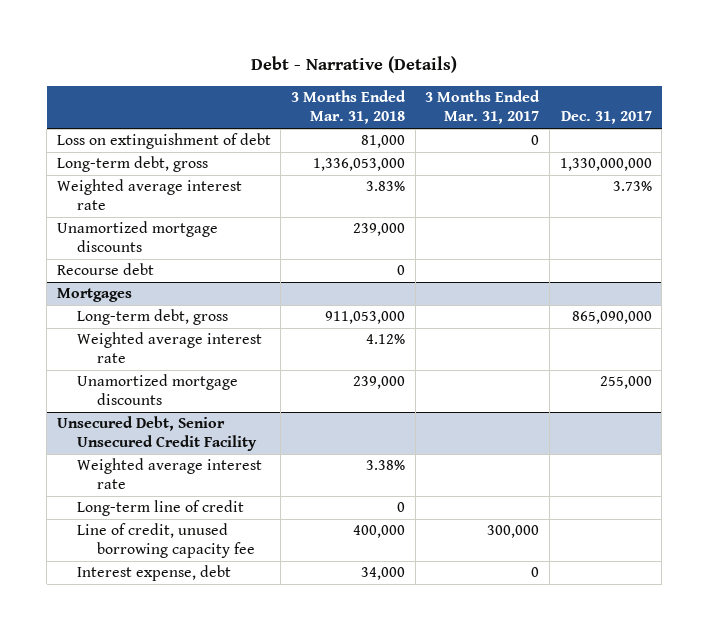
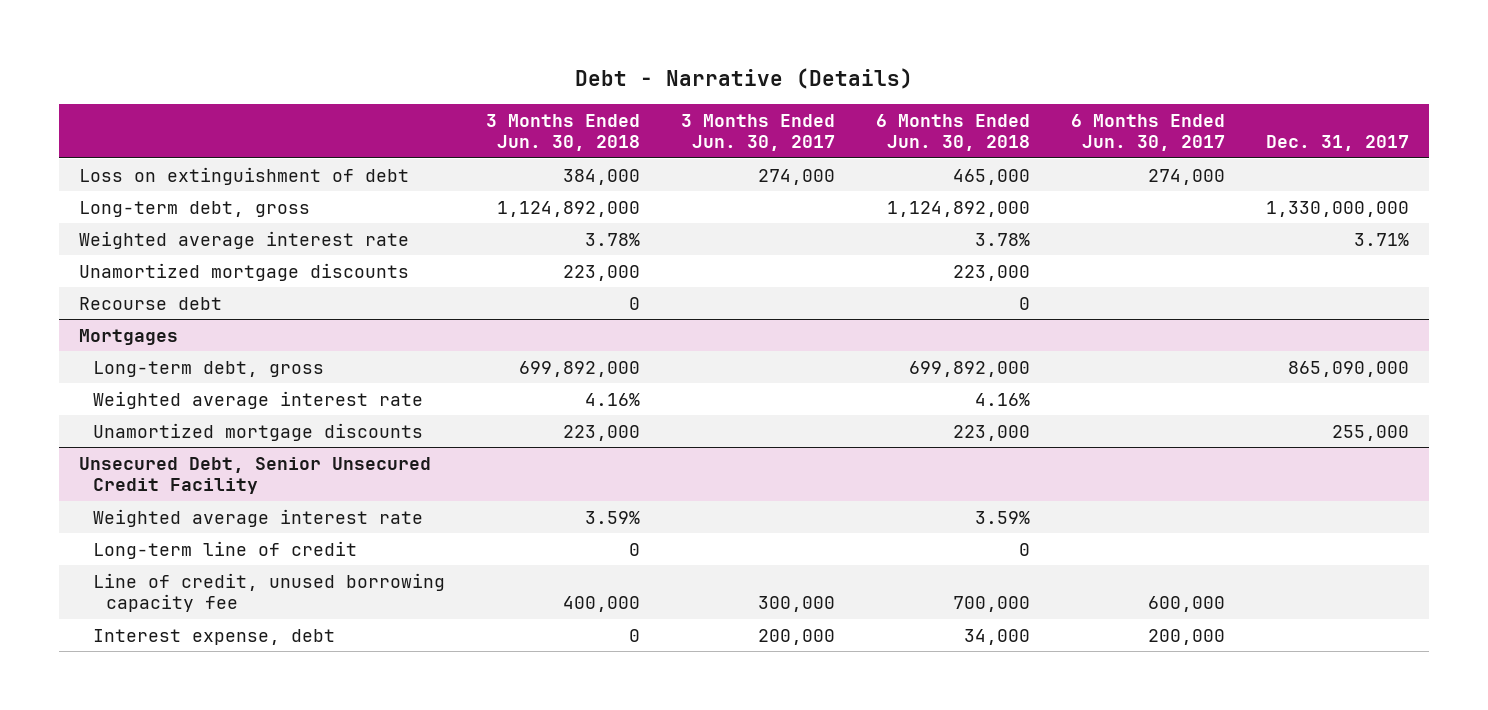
- | 3 Months Ended Mar. 31, 2018 | 3 Months Ended Mar. 31, 2017 | Dec. 31, 2017
+ | 3 Months Ended Jun. 30, 2018 | 3 Months Ended Jun. 30, 2017 | 6 Months Ended Jun. 30, 2018 | 6 Months Ended Jun. 30, 2017 | Dec. 31, 2017
- Weighted average interest rate | 3.83% | | 3.73%
+ Weighted average interest rate | 3.78% | | 3.78% | | 3.71%

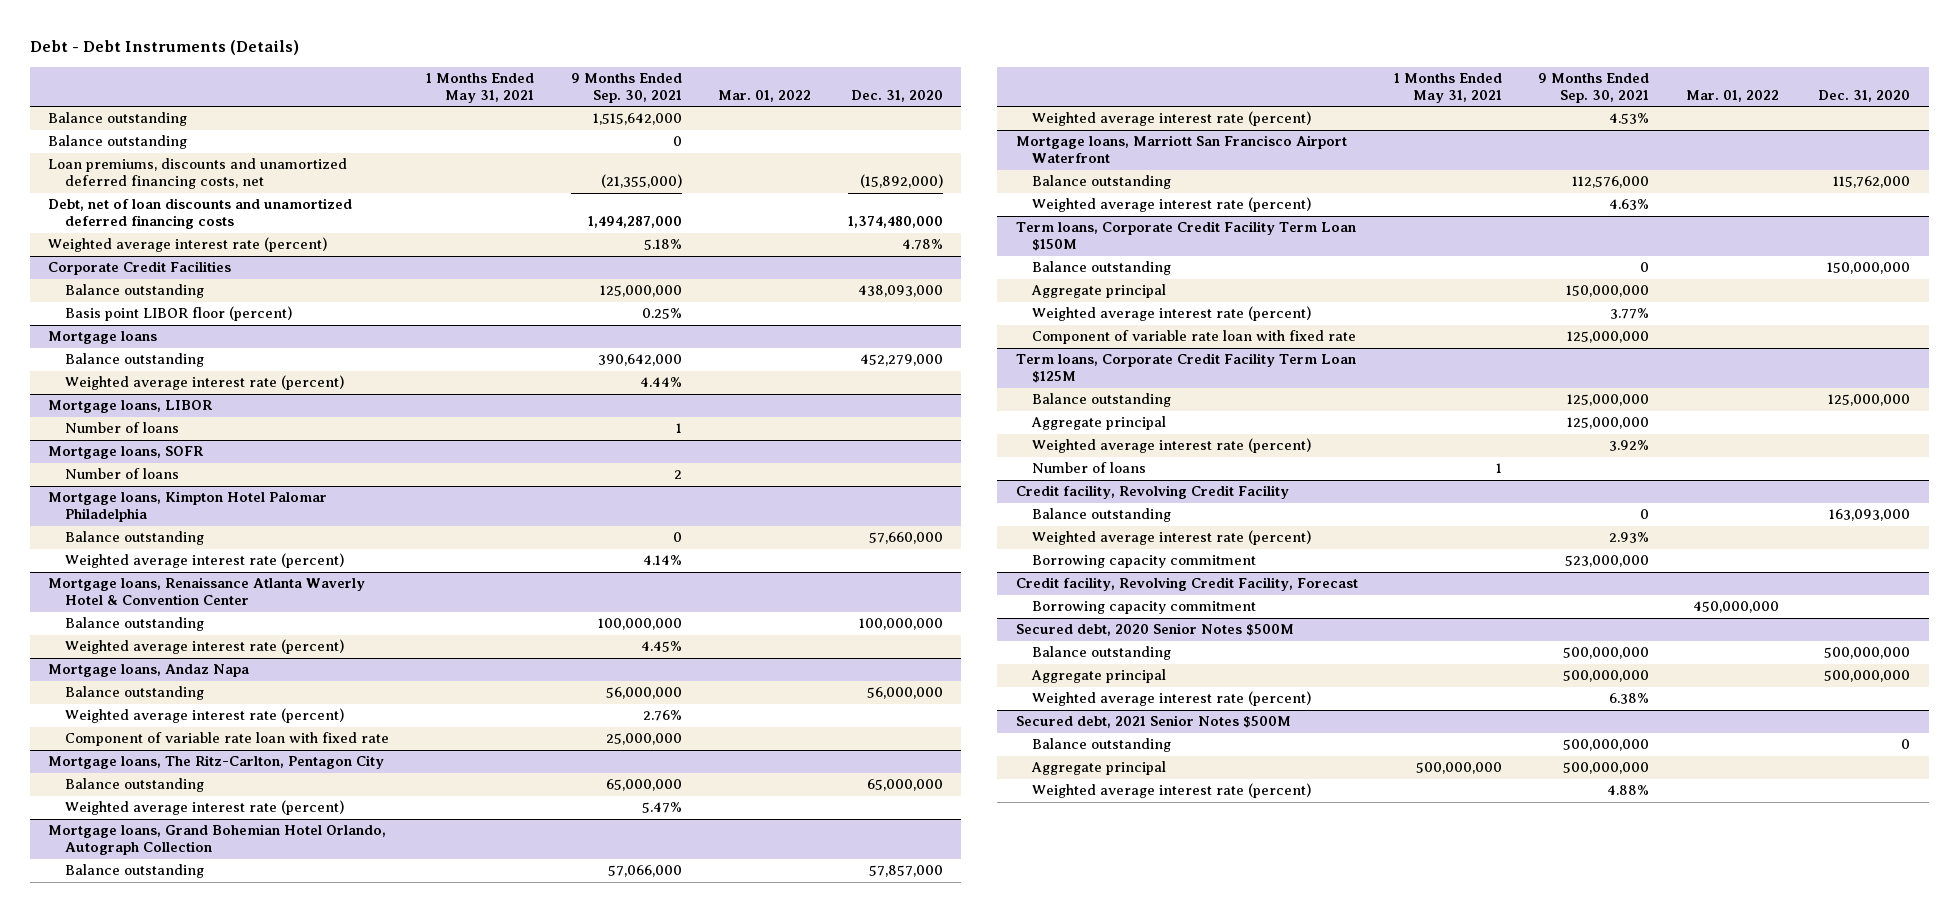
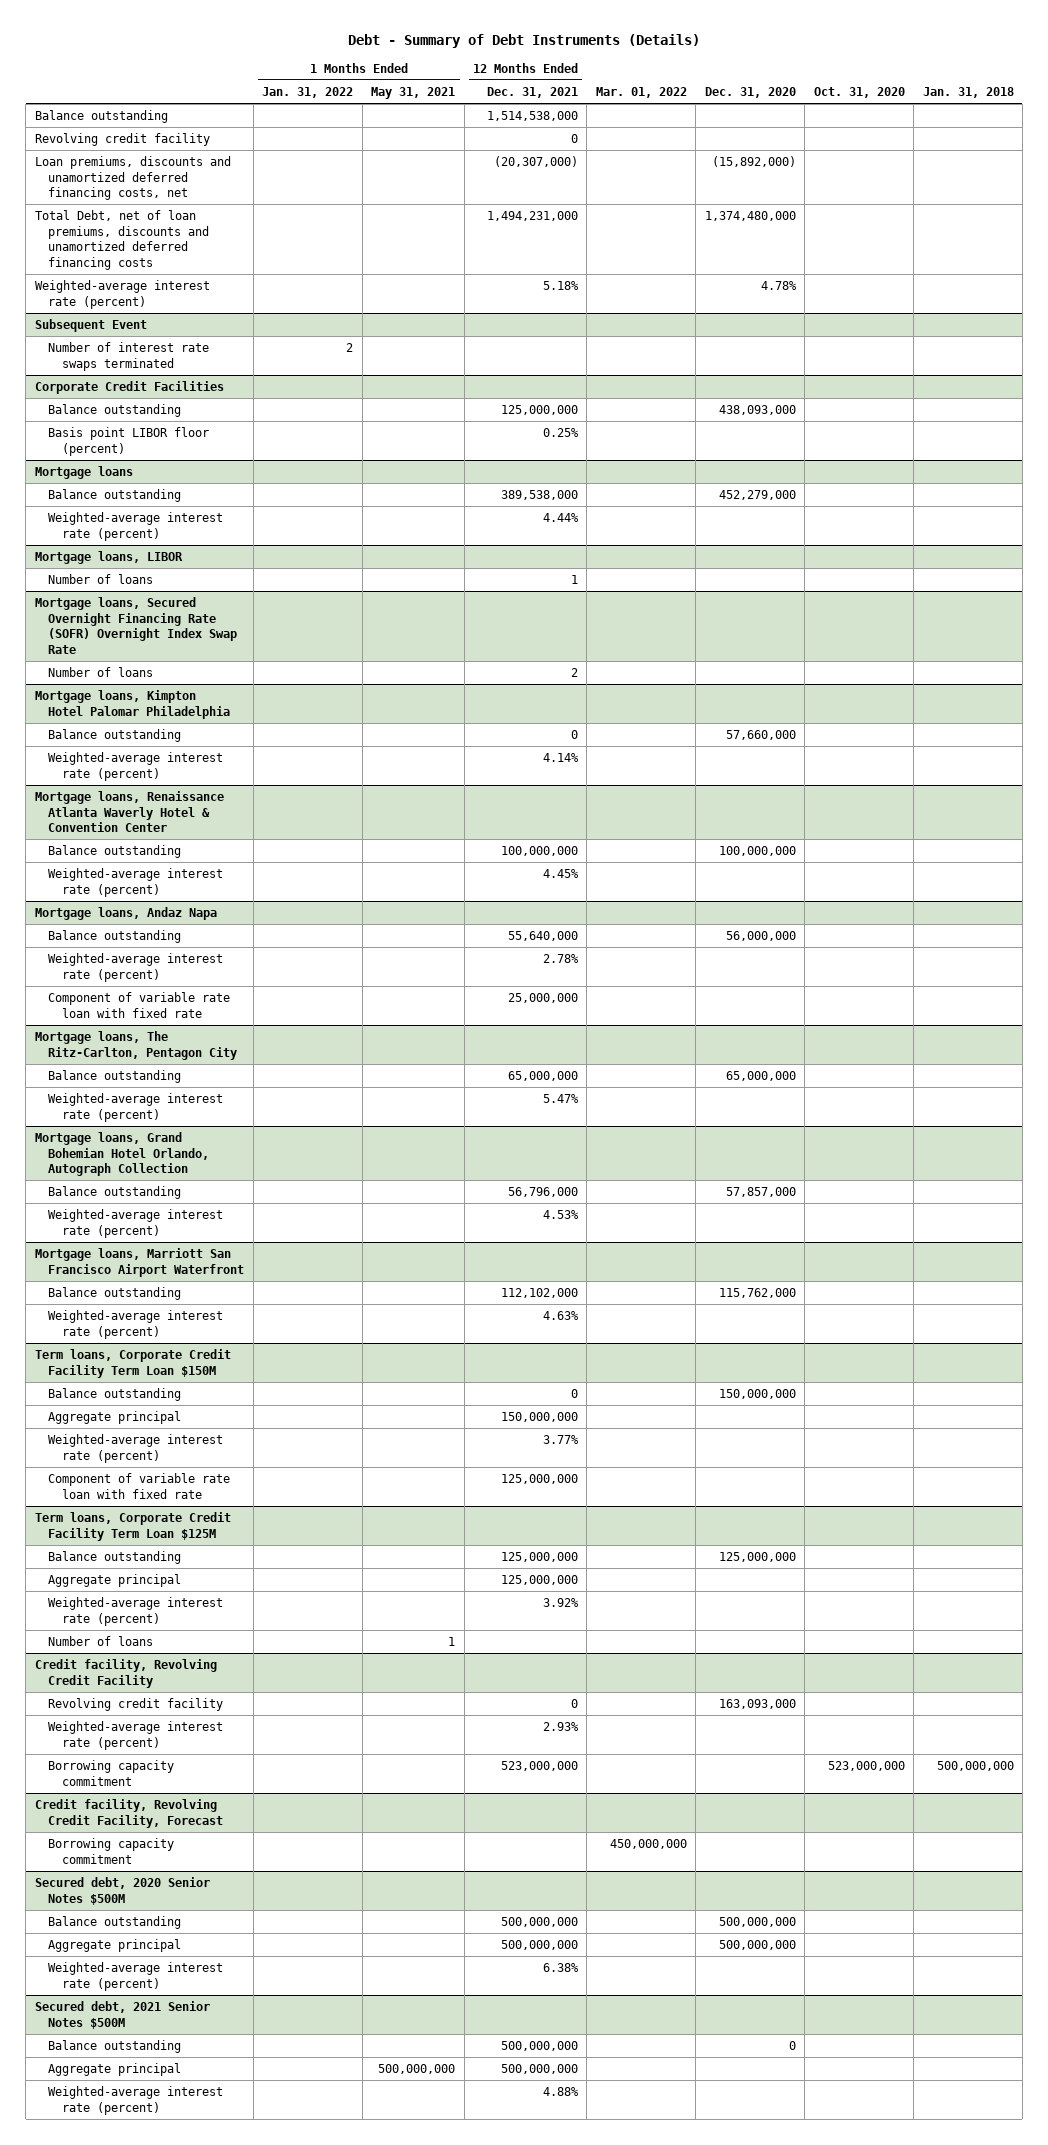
- Debt - Debt Instruments (Details)
+ Debt - Summary of Debt Instruments (Details)
- | 1 Months Ended May 31, 2021 | 9 Months Ended Sep. 30, 2021 | Mar. 01, 2022 | Dec. 31, 2020
+ | 1 Months Ended Jan. 31, 2022 | 1 Months Ended May 31, 2021 | 12 Months Ended Dec. 31, 2021 | Mar. 01, 2022 | Dec. 31, 2020 | Oct. 31, 2020 | Jan. 31, 2018
- Balance outstanding | | 0 | |
+ Revolving credit facility | | | 0 | | | |
- Debt, net of loan discounts and unamortized deferred financing costs | | 1,494,287,000 | | 1,374,480,000
- Weighted average interest rate (percent) | | 5.18% | | 4.78%
+ Total Debt, net of loan premiums, discounts and unamortized deferred financing costs | | | 1,494,231,000 | | 1,374,480,000 | |
+ Weighted-average interest rate (percent) | | | 5.18% | | 4.78% | |
+ Subsequent Event
+ Number of interest rate swaps terminated | 2 | | | | | |
@ Mortgage loans
- Weighted average interest rate (percent) | | 4.44% | |
+ Weighted-average interest rate (percent) | | | 4.44% | | | |
- Mortgage loans, SOFR
+ Mortgage loans, Secured Overnight Financing Rate (SOFR) Overnight Index Swap Rate
@ Mortgage loans, Kimpton Hotel Palomar Philadelphia
- Weighted average interest rate (percent) | | 4.14% | |
+ Weighted-average interest rate (percent) | | | 4.14% | | | |
@ Mortgage loans, Renaissance Atlanta Waverly Hotel & Convention Center
- Weighted average interest rate (percent) | | 4.45% | |
+ Weighted-average interest rate (percent) | | | 4.45% | | | |
@ Mortgage loans, Andaz Napa
- Weighted average interest rate (percent) | | 2.76% | |
+ Weighted-average interest rate (percent) | | | 2.78% | | | |
@ Mortgage loans, The Ritz-Carlton, Pentagon City
- Weighted average interest rate (percent) | | 5.47% | |
+ Weighted-average interest rate (percent) | | | 5.47% | | | |
@ Mortgage loans, Grand Bohemian Hotel Orlando, Autograph Collection
- Weighted average interest rate (percent) | | 4.53% | |
+ Weighted-average interest rate (percent) | | | 4.53% | | | |
@ Mortgage loans, Marriott San Francisco Airport Waterfront
- Weighted average interest rate (percent) | | 4.63% | |
+ Weighted-average interest rate (percent) | | | 4.63% | | | |
@ Term loans, Corporate Credit Facility Term Loan $150M
- Weighted average interest rate (percent) | | 3.77% | |
+ Weighted-average interest rate (percent) | | | 3.77% | | | |
@ Term loans, Corporate Credit Facility Term Loan $125M
- Weighted average interest rate (percent) | | 3.92% | |
+ Weighted-average interest rate (percent) | | | 3.92% | | | |
@ Credit facility, Revolving Credit Facility
- Balance outstanding | | 0 | | 163,093,000
- Weighted average interest rate (percent) | | 2.93% | |
+ Revolving credit facility | | | 0 | | 163,093,000 | |
+ Weighted-average interest rate (percent) | | | 2.93% | | | |
@ Secured debt, 2020 Senior Notes $500M
- Weighted average interest rate (percent) | | 6.38% | |
+ Weighted-average interest rate (percent) | | | 6.38% | | | |
@ Secured debt, 2021 Senior Notes $500M
- Weighted average interest rate (percent) | | 4.88% | |
+ Weighted-average interest rate (percent) | | | 4.88% | | | |

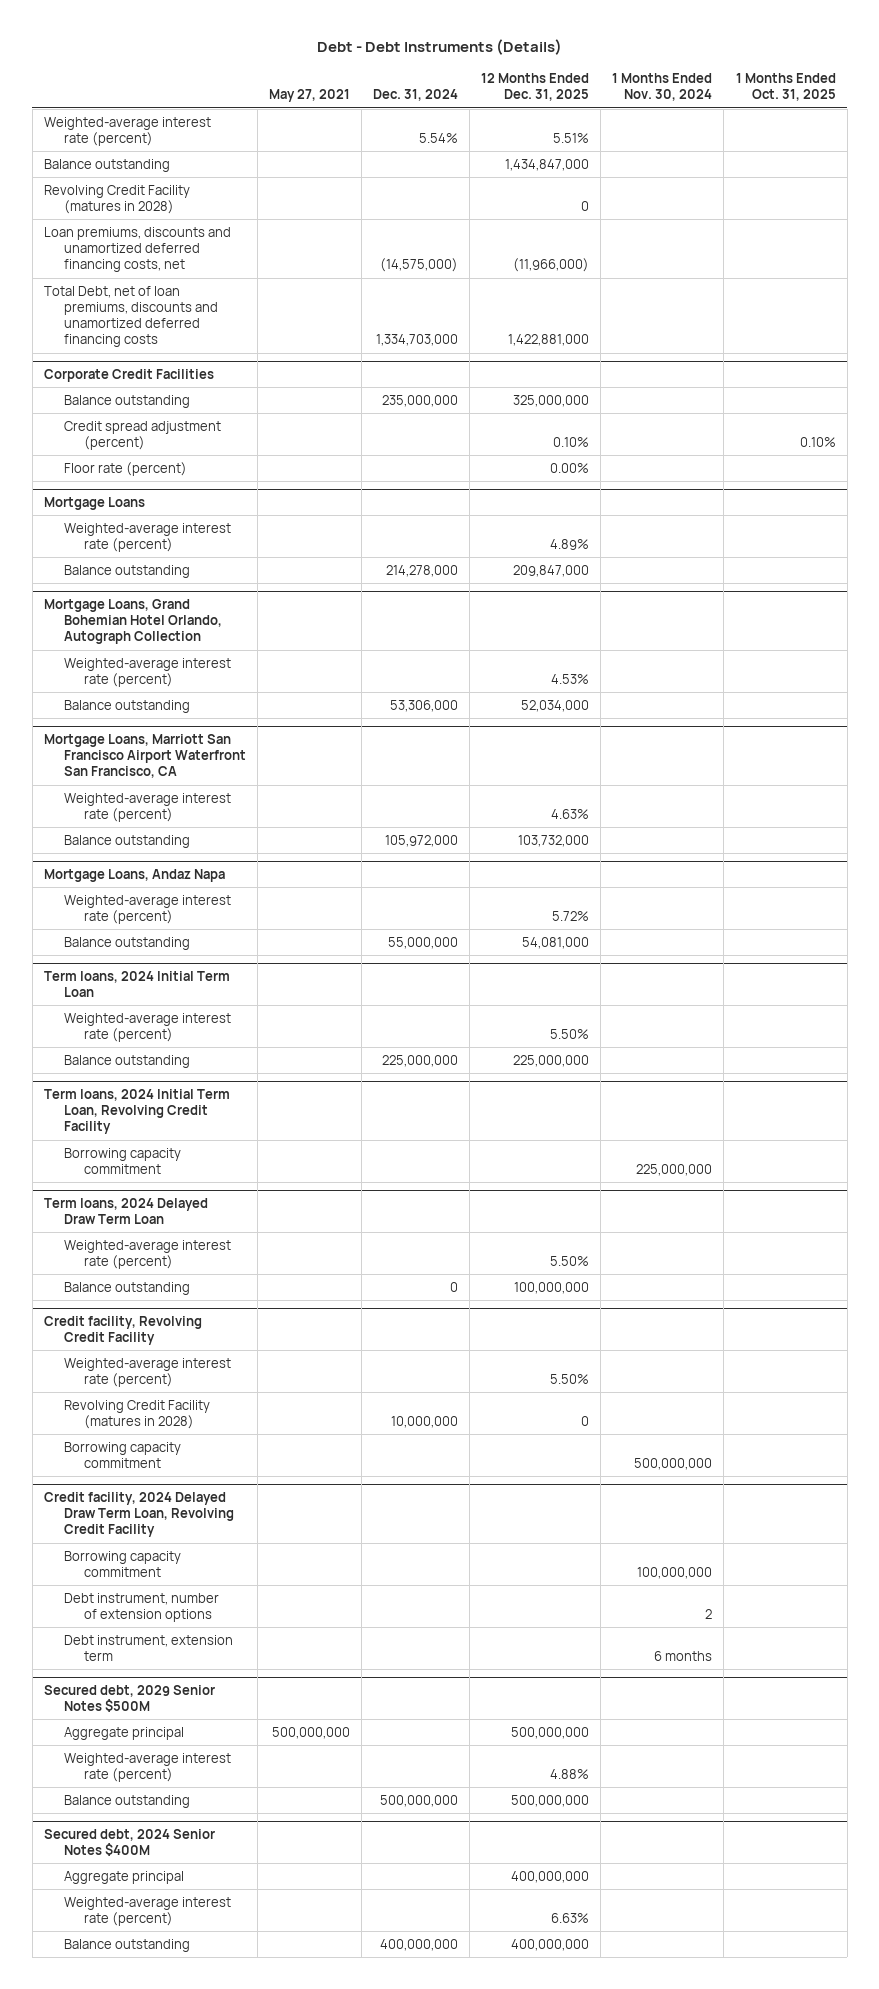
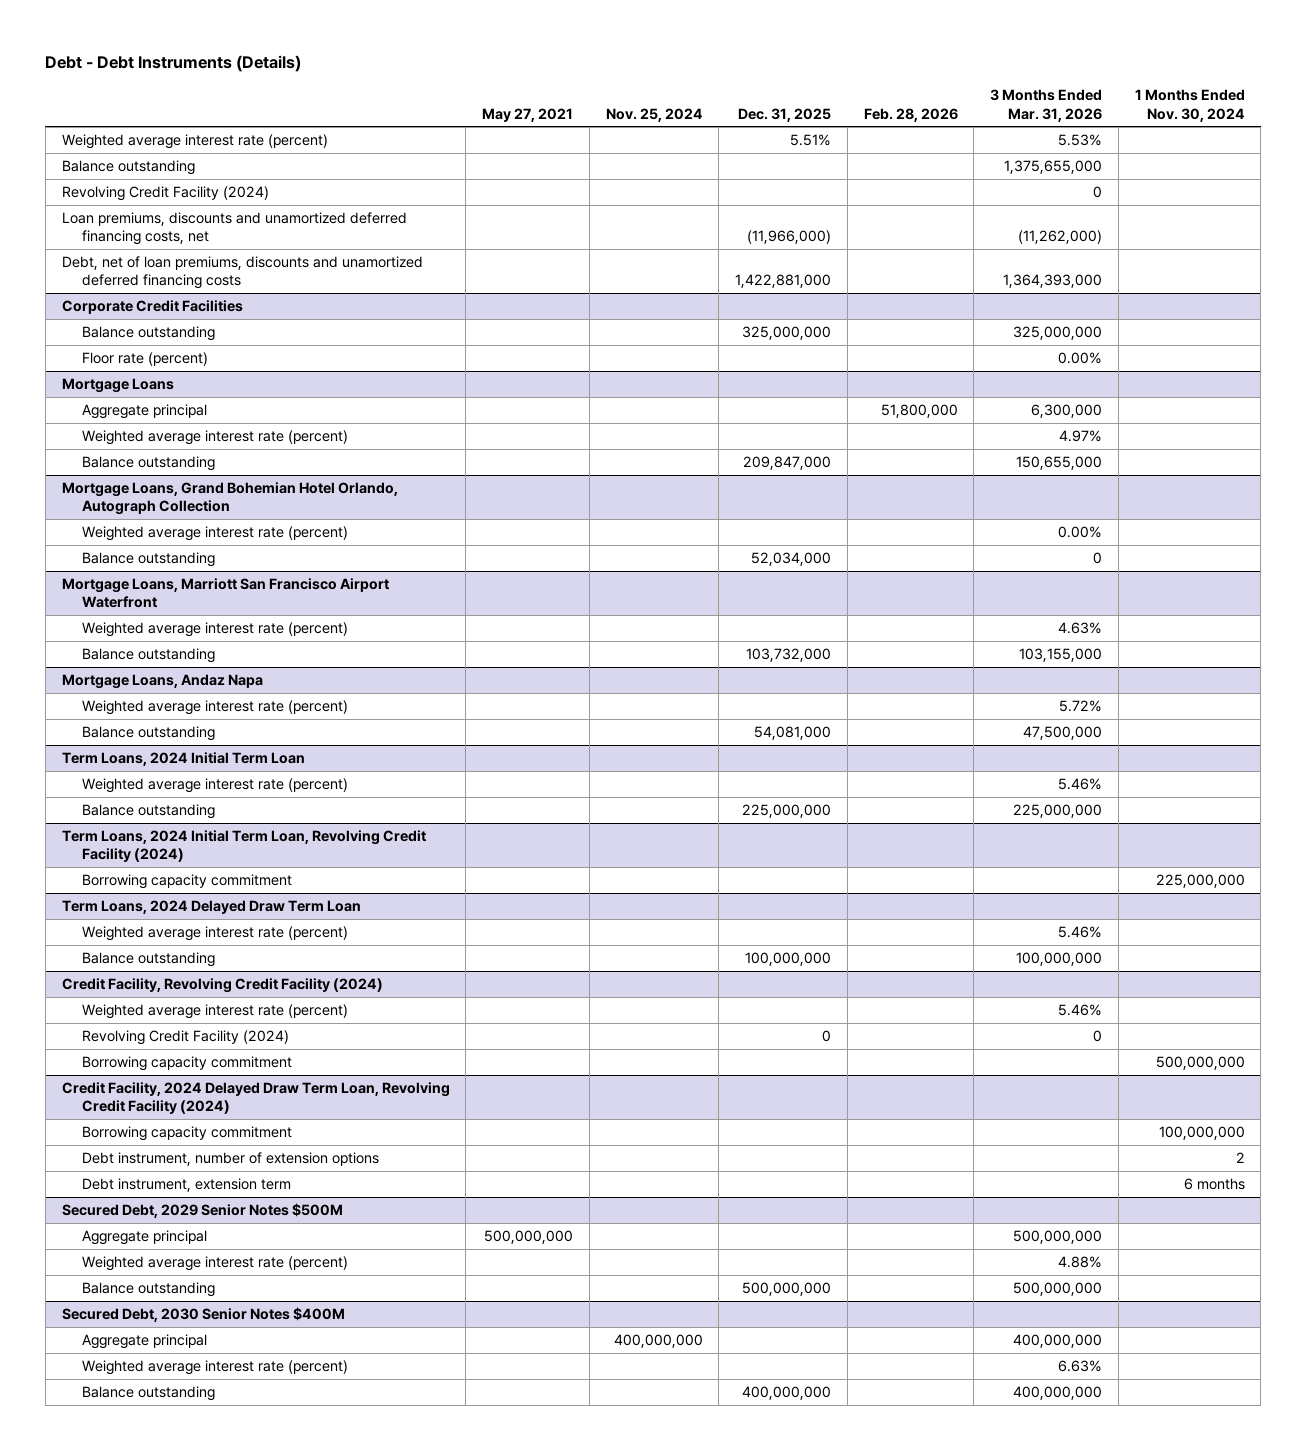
- | May 27, 2021 | Dec. 31, 2024 | 12 Months Ended Dec. 31, 2025 | 1 Months Ended Nov. 30, 2024 | 1 Months Ended Oct. 31, 2025
+ | May 27, 2021 | Nov. 25, 2024 | Dec. 31, 2025 | Feb. 28, 2026 | 3 Months Ended Mar. 31, 2026 | 1 Months Ended Nov. 30, 2024
- Weighted-average interest rate (percent) | | 5.54% | 5.51% | |
+ Weighted average interest rate (percent) | | | 5.51% | | 5.53% |
- Revolving Credit Facility (matures in 2028) | | | 0 | |
+ Revolving Credit Facility (2024) | | | | | 0 |
- Total Debt, net of loan premiums, discounts and unamortized deferred financing costs | | 1,334,703,000 | 1,422,881,000 | |
+ Debt, net of loan premiums, discounts and unamortized deferred financing costs | | | 1,422,881,000 | | 1,364,393,000 |
@ Corporate Credit Facilities
- Credit spread adjustment (percent) | | | 0.10% | | 0.10%
@ Mortgage Loans
- Weighted-average interest rate (percent) | | | 4.89% | |
+ Aggregate principal | | | | 51,800,000 | 6,300,000 |
+ Weighted average interest rate (percent) | | | | | 4.97% |
@ Mortgage Loans, Grand Bohemian Hotel Orlando, Autograph Collection
- Weighted-average interest rate (percent) | | | 4.53% | |
+ Weighted average interest rate (percent) | | | | | 0.00% |
- Mortgage Loans, Marriott San Francisco Airport Waterfront San Francisco, CA
- Weighted-average interest rate (percent) | | | 4.63% | |
+ Mortgage Loans, Marriott San Francisco Airport Waterfront
+ Weighted average interest rate (percent) | | | | | 4.63% |
@ Mortgage Loans, Andaz Napa
- Weighted-average interest rate (percent) | | | 5.72% | |
+ Weighted average interest rate (percent) | | | | | 5.72% |
- Term loans, 2024 Initial Term Loan
- Weighted-average interest rate (percent) | | | 5.50% | |
+ Term Loans, 2024 Initial Term Loan
+ Weighted average interest rate (percent) | | | | | 5.46% |
- Term loans, 2024 Initial Term Loan, Revolving Credit Facility
+ Term Loans, 2024 Initial Term Loan, Revolving Credit Facility (2024)
- Term loans, 2024 Delayed Draw Term Loan
- Weighted-average interest rate (percent) | | | 5.50% | |
+ Term Loans, 2024 Delayed Draw Term Loan
+ Weighted average interest rate (percent) | | | | | 5.46% |
- Credit facility, Revolving Credit Facility
- Weighted-average interest rate (percent) | | | 5.50% | |
- Revolving Credit Facility (matures in 2028) | | 10,000,000 | 0 | |
+ Credit Facility, Revolving Credit Facility (2024)
+ Weighted average interest rate (percent) | | | | | 5.46% |
+ Revolving Credit Facility (2024) | | | 0 | | 0 |
- Credit facility, 2024 Delayed Draw Term Loan, Revolving Credit Facility
+ Credit Facility, 2024 Delayed Draw Term Loan, Revolving Credit Facility (2024)
- Secured debt, 2029 Senior Notes $500M
+ Secured Debt, 2029 Senior Notes $500M
- Weighted-average interest rate (percent) | | | 4.88% | |
+ Weighted average interest rate (percent) | | | | | 4.88% |
- Secured debt, 2024 Senior Notes $400M
+ Secured Debt, 2030 Senior Notes $400M
- Weighted-average interest rate (percent) | | | 6.63% | |
+ Weighted average interest rate (percent) | | | | | 6.63% |

